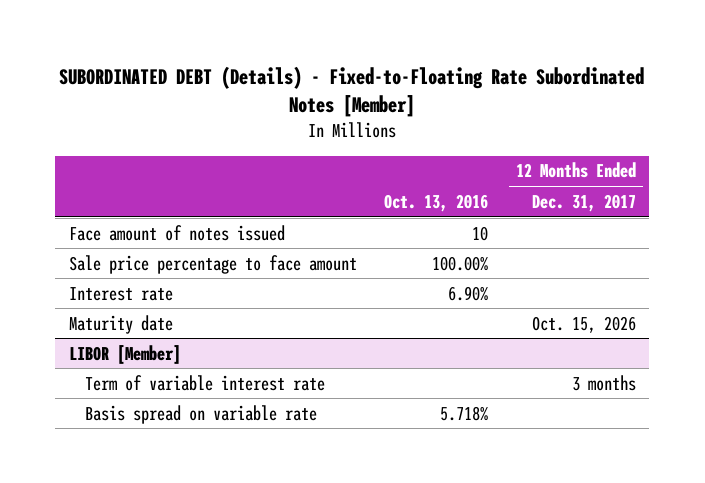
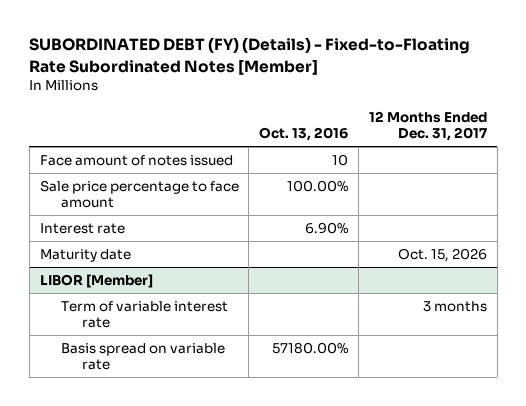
- SUBORDINATED DEBT (Details) - Fixed-to-Floating Rate Subordinated Notes [Member]
+ SUBORDINATED DEBT (FY) (Details) - Fixed-to-Floating Rate Subordinated Notes [Member]
@ LIBOR [Member]
- Basis spread on variable rate | 5.718% |
+ Basis spread on variable rate | 57180.00% |

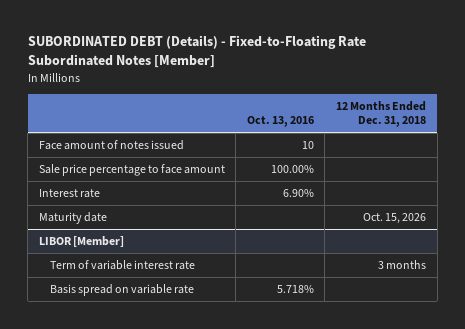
- SUBORDINATED DEBT (FY) (Details) - Fixed-to-Floating Rate Subordinated Notes [Member]
+ SUBORDINATED DEBT (Details) - Fixed-to-Floating Rate Subordinated Notes [Member]
- | Oct. 13, 2016 | 12 Months Ended Dec. 31, 2017
+ | Oct. 13, 2016 | 12 Months Ended Dec. 31, 2018
@ LIBOR [Member]
- Basis spread on variable rate | 57180.00% |
+ Basis spread on variable rate | 5.718% |

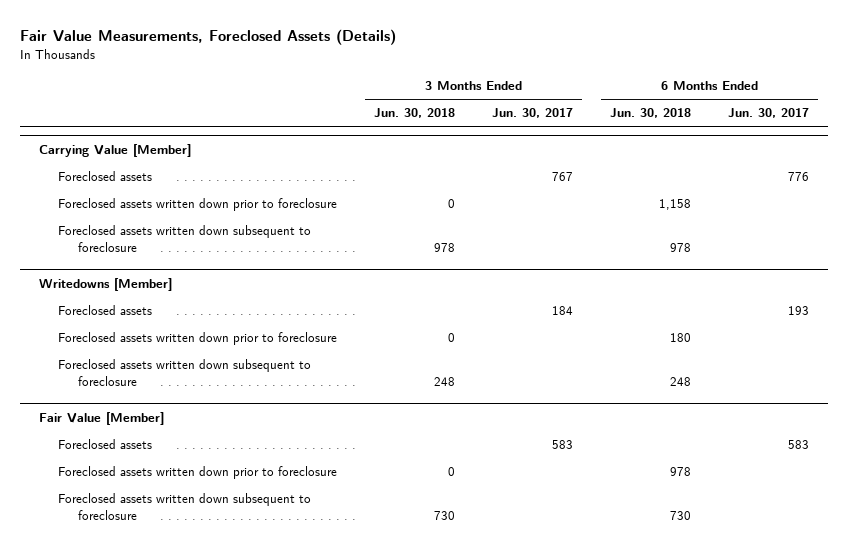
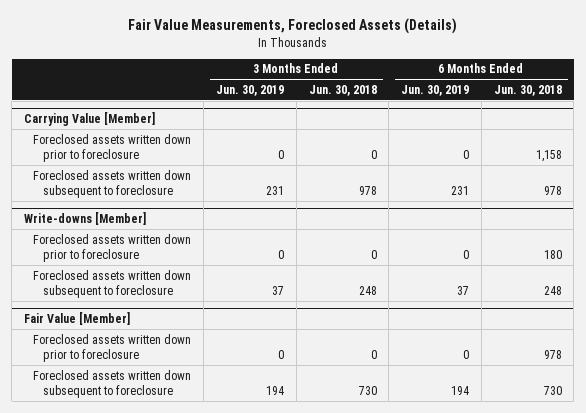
- | 3 Months Ended Jun. 30, 2018 | 3 Months Ended Jun. 30, 2017 | 6 Months Ended Jun. 30, 2018 | 6 Months Ended Jun. 30, 2017
+ | 3 Months Ended Jun. 30, 2019 | 3 Months Ended Jun. 30, 2018 | 6 Months Ended Jun. 30, 2019 | 6 Months Ended Jun. 30, 2018
@ Carrying Value [Member]
- Foreclosed assets | | 767 | | 776
- Writedowns [Member]
- Foreclosed assets | | 184 | | 193
+ Write-downs [Member]
@ Fair Value [Member]
- Foreclosed assets | | 583 | | 583

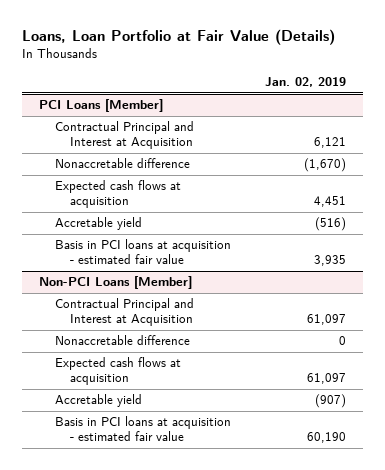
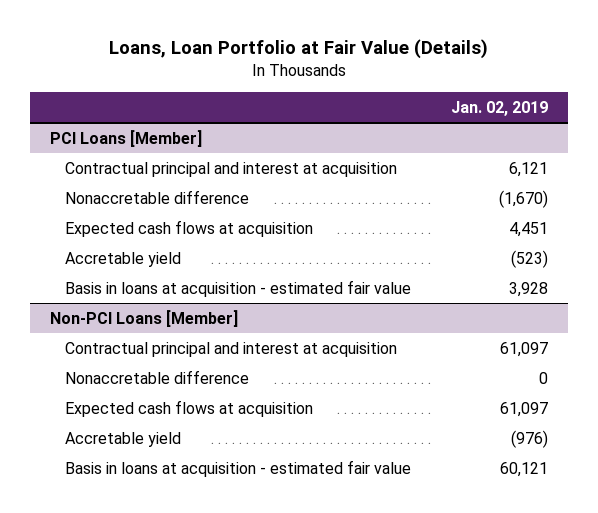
@ PCI Loans [Member]
- Contractual Principal and Interest at Acquisition | 6,121
+ Contractual principal and interest at acquisition | 6,121
- Accretable yield | (516)
- Basis in PCI loans at acquisition - estimated fair value | 3,935
+ Accretable yield | (523)
+ Basis in loans at acquisition - estimated fair value | 3,928
@ Non-PCI Loans [Member]
- Contractual Principal and Interest at Acquisition | 61,097
+ Contractual principal and interest at acquisition | 61,097
- Accretable yield | (907)
- Basis in PCI loans at acquisition - estimated fair value | 60,190
+ Accretable yield | (976)
+ Basis in loans at acquisition - estimated fair value | 60,121

